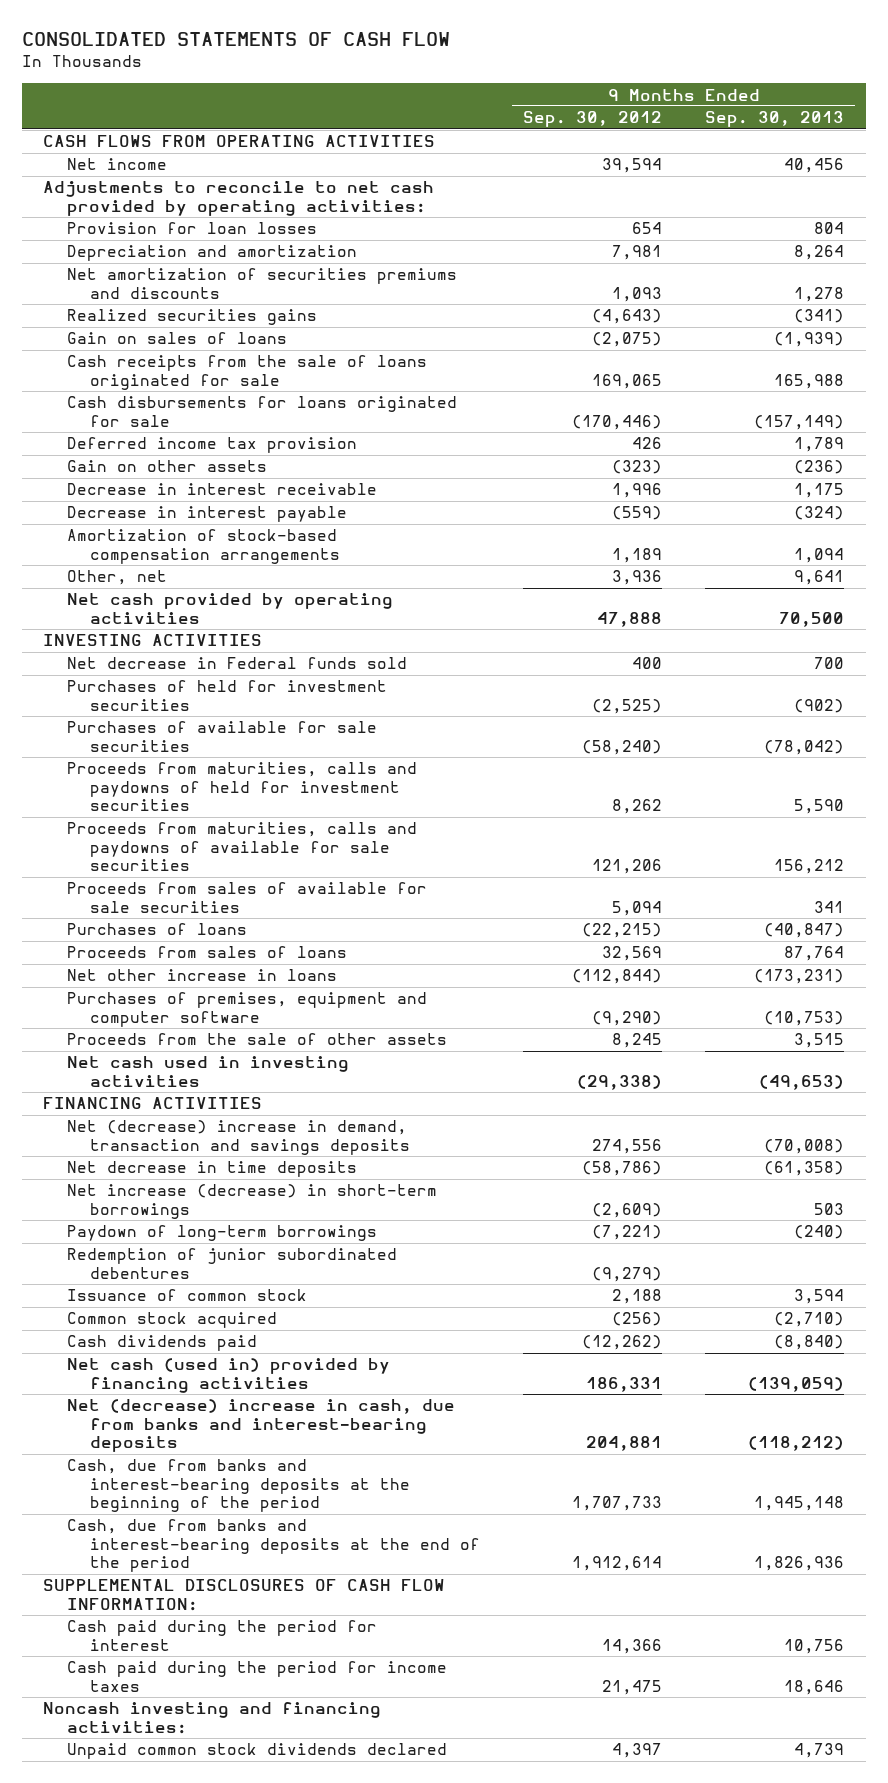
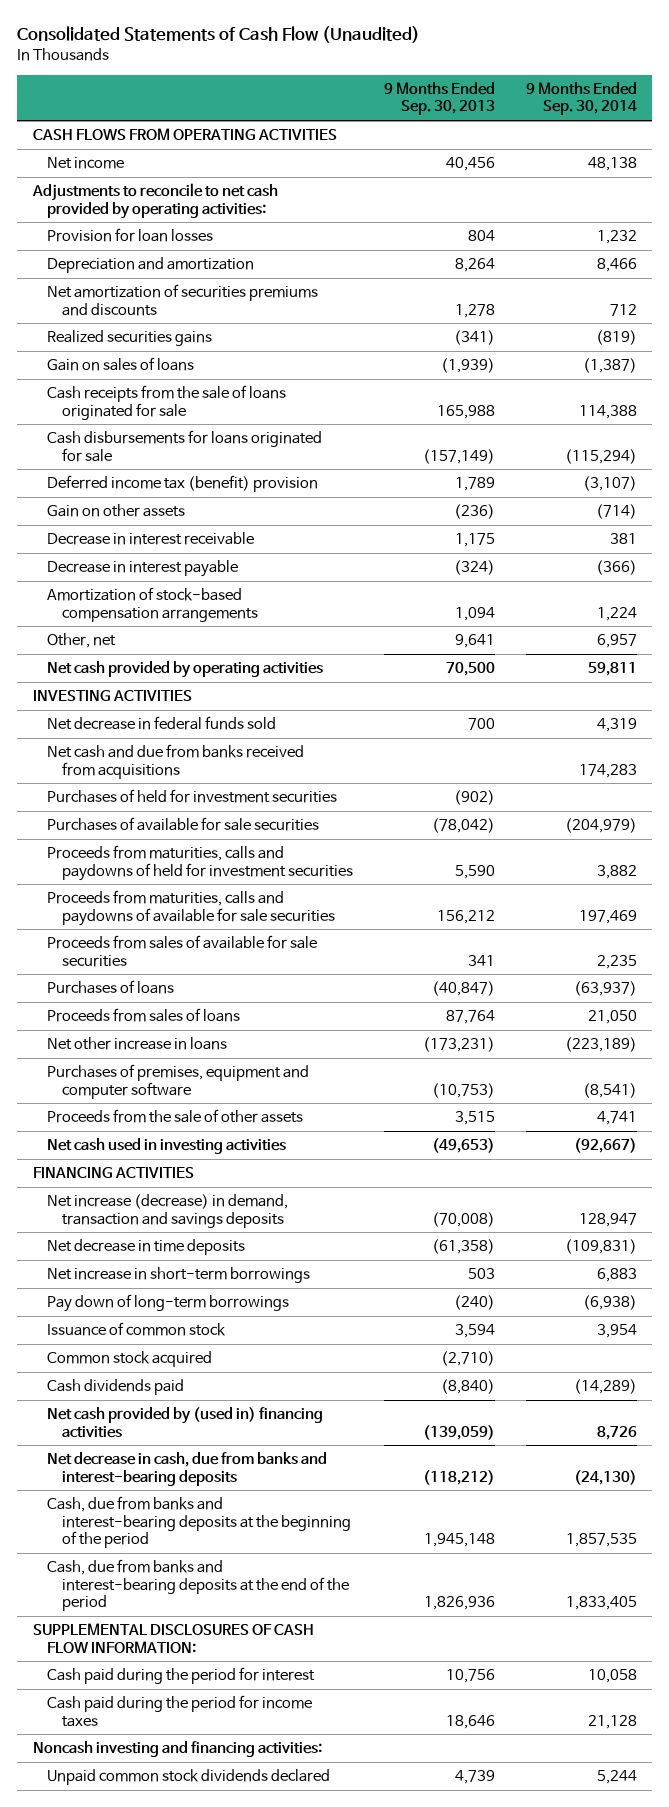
- CONSOLIDATED STATEMENTS OF CASH FLOW
+ Consolidated Statements of Cash Flow (Unaudited)
- | 9 Months Ended Sep. 30, 2012 | 9 Months Ended Sep. 30, 2013
+ | 9 Months Ended Sep. 30, 2013 | 9 Months Ended Sep. 30, 2014
- Deferred income tax provision | 426 | 1,789
+ Deferred income tax (benefit) provision | 1,789 | (3,107)
- Net decrease in Federal funds sold | 400 | 700
+ Net decrease in federal funds sold | 700 | 4,319
+ Net cash and due from banks received from acquisitions | | 174,283
- Net (decrease) increase in demand, transaction and savings deposits | 274,556 | (70,008)
+ Net increase (decrease) in demand, transaction and savings deposits | (70,008) | 128,947
- Net increase (decrease) in short-term borrowings | (2,609) | 503
- Paydown of long-term borrowings | (7,221) | (240)
- Redemption of junior subordinated debentures | (9,279) |
+ Net increase in short-term borrowings | 503 | 6,883
+ Pay down of long-term borrowings | (240) | (6,938)
- Net cash (used in) provided by financing activities | 186,331 | (139,059)
- Net (decrease) increase in cash, due from banks and interest-bearing deposits | 204,881 | (118,212)
+ Net cash provided by (used in) financing activities | (139,059) | 8,726
+ Net decrease in cash, due from banks and interest-bearing deposits | (118,212) | (24,130)

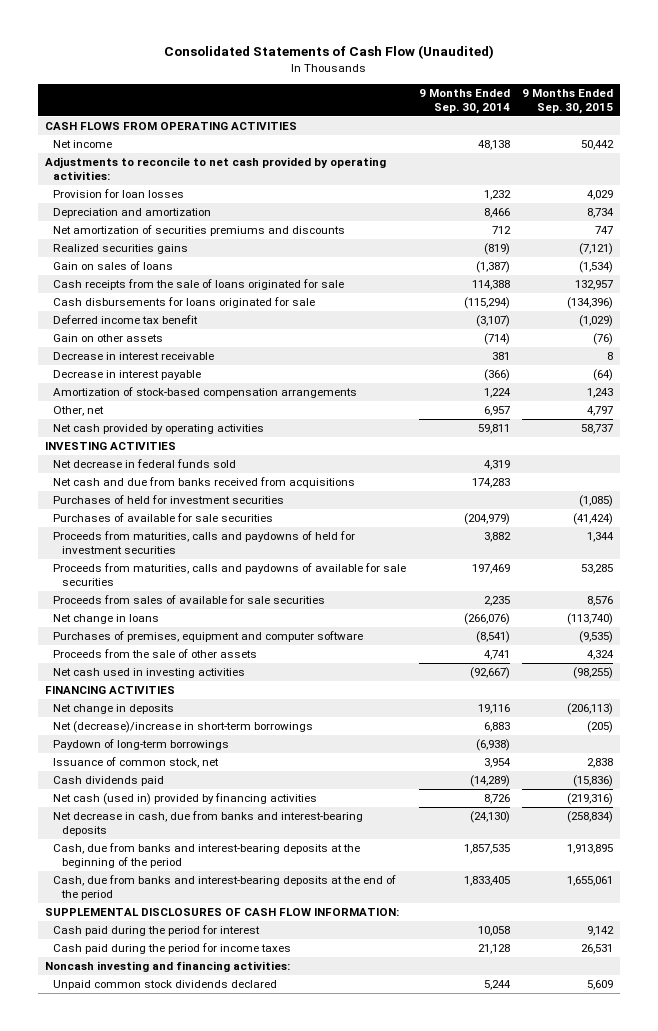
- | 9 Months Ended Sep. 30, 2013 | 9 Months Ended Sep. 30, 2014
+ | 9 Months Ended Sep. 30, 2014 | 9 Months Ended Sep. 30, 2015
- Deferred income tax (benefit) provision | 1,789 | (3,107)
+ Deferred income tax benefit | (3,107) | (1,029)
- Purchases of loans | (40,847) | (63,937)
- Proceeds from sales of loans | 87,764 | 21,050
- Net other increase in loans | (173,231) | (223,189)
+ Net change in loans | (266,076) | (113,740)
- Net increase (decrease) in demand, transaction and savings deposits | (70,008) | 128,947
- Net decrease in time deposits | (61,358) | (109,831)
- Net increase in short-term borrowings | 503 | 6,883
- Pay down of long-term borrowings | (240) | (6,938)
- Issuance of common stock | 3,594 | 3,954
- Common stock acquired | (2,710) |
+ Net change in deposits | 19,116 | (206,113)
+ Net (decrease)/increase in short-term borrowings | 6,883 | (205)
+ Paydown of long-term borrowings | (6,938) |
+ Issuance of common stock, net | 3,954 | 2,838
- Net cash provided by (used in) financing activities | (139,059) | 8,726
+ Net cash (used in) provided by financing activities | 8,726 | (219,316)

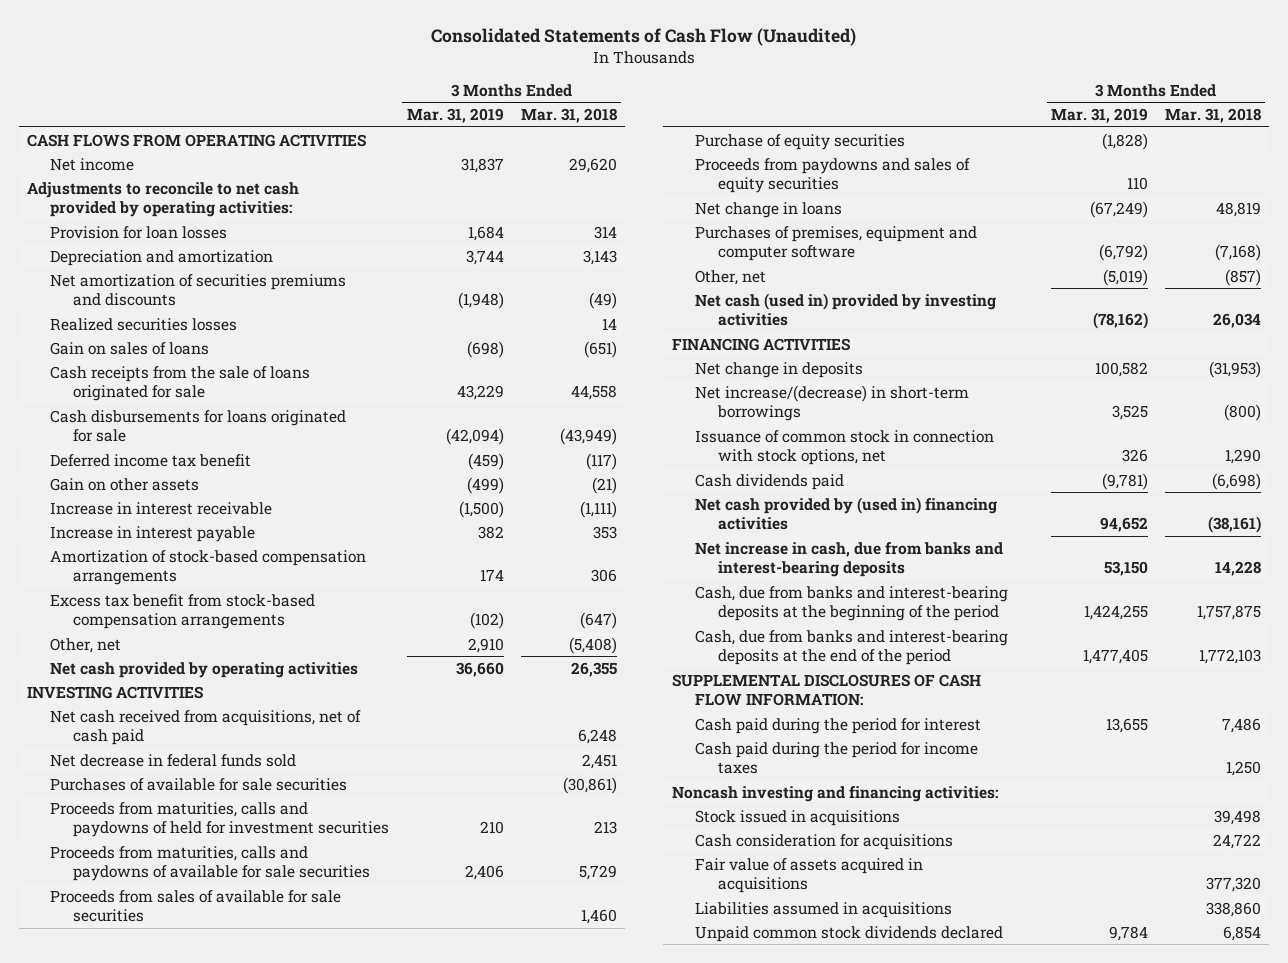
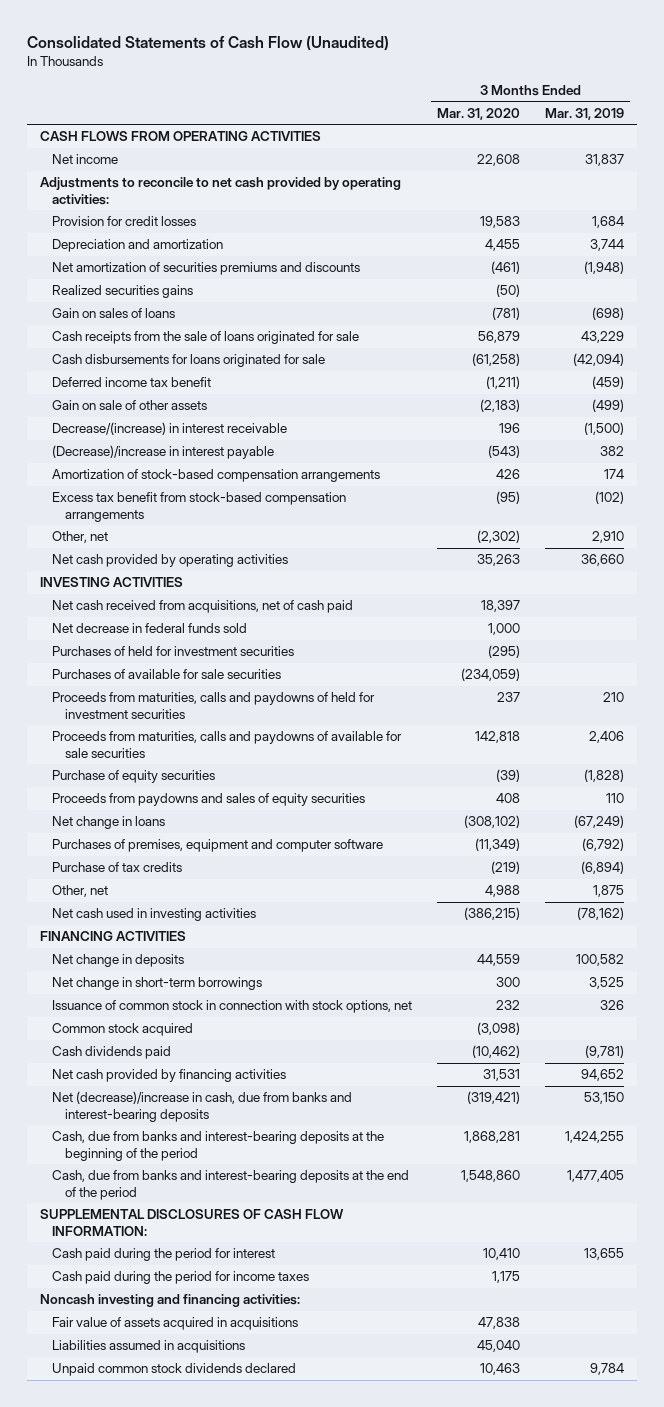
- | 3 Months Ended Mar. 31, 2019 | 3 Months Ended Mar. 31, 2018
+ | 3 Months Ended Mar. 31, 2020 | 3 Months Ended Mar. 31, 2019
- Provision for loan losses | 1,684 | 314
+ Provision for credit losses | 19,583 | 1,684
- Realized securities losses | | 14
+ Realized securities gains | (50) |
- Gain on other assets | (499) | (21)
- Increase in interest receivable | (1,500) | (1,111)
- Increase in interest payable | 382 | 353
+ Gain on sale of other assets | (2,183) | (499)
+ Decrease/(increase) in interest receivable | 196 | (1,500)
+ (Decrease)/increase in interest payable | (543) | 382
+ Purchases of held for investment securities | (295) |
- Proceeds from sales of available for sale securities | | 1,460
- Other, net | (5,019) | (857)
- Net cash (used in) provided by investing activities | (78,162) | 26,034
+ Purchase of tax credits | (219) | (6,894)
+ Other, net | 4,988 | 1,875
+ Net cash used in investing activities | (386,215) | (78,162)
- Net increase/(decrease) in short-term borrowings | 3,525 | (800)
+ Net change in short-term borrowings | 300 | 3,525
+ Common stock acquired | (3,098) |
- Net cash provided by (used in) financing activities | 94,652 | (38,161)
- Net increase in cash, due from banks and interest-bearing deposits | 53,150 | 14,228
+ Net cash provided by financing activities | 31,531 | 94,652
+ Net (decrease)/increase in cash, due from banks and interest-bearing deposits | (319,421) | 53,150
- Stock issued in acquisitions | | 39,498
- Cash consideration for acquisitions | | 24,722

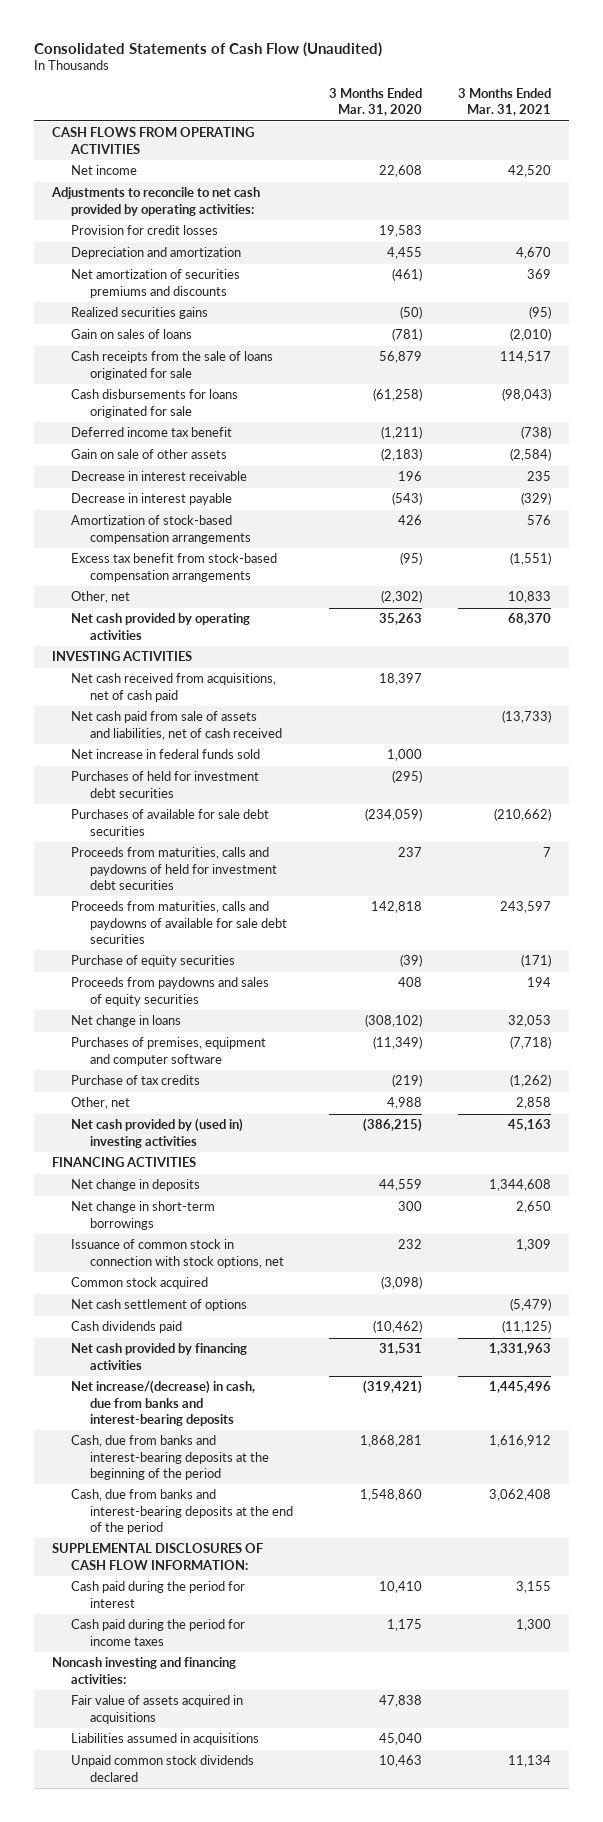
- | 3 Months Ended Mar. 31, 2020 | 3 Months Ended Mar. 31, 2019
+ | 3 Months Ended Mar. 31, 2020 | 3 Months Ended Mar. 31, 2021
- Decrease/(increase) in interest receivable | 196 | (1,500)
- (Decrease)/increase in interest payable | (543) | 382
+ Decrease in interest receivable | 196 | 235
+ Decrease in interest payable | (543) | (329)
- Net decrease in federal funds sold | 1,000 |
- Purchases of held for investment securities | (295) |
- Purchases of available for sale securities | (234,059) |
- Proceeds from maturities, calls and paydowns of held for investment securities | 237 | 210
- Proceeds from maturities, calls and paydowns of available for sale securities | 142,818 | 2,406
+ Net cash paid from sale of assets and liabilities, net of cash received | | (13,733)
+ Net increase in federal funds sold | 1,000 |
+ Purchases of held for investment debt securities | (295) |
+ Purchases of available for sale debt securities | (234,059) | (210,662)
+ Proceeds from maturities, calls and paydowns of held for investment debt securities | 237 | 7
+ Proceeds from maturities, calls and paydowns of available for sale debt securities | 142,818 | 243,597
- Net cash used in investing activities | (386,215) | (78,162)
+ Net cash provided by (used in) investing activities | (386,215) | 45,163
+ Net cash settlement of options | | (5,479)
- Net (decrease)/increase in cash, due from banks and interest-bearing deposits | (319,421) | 53,150
+ Net increase/(decrease) in cash, due from banks and interest-bearing deposits | (319,421) | 1,445,496

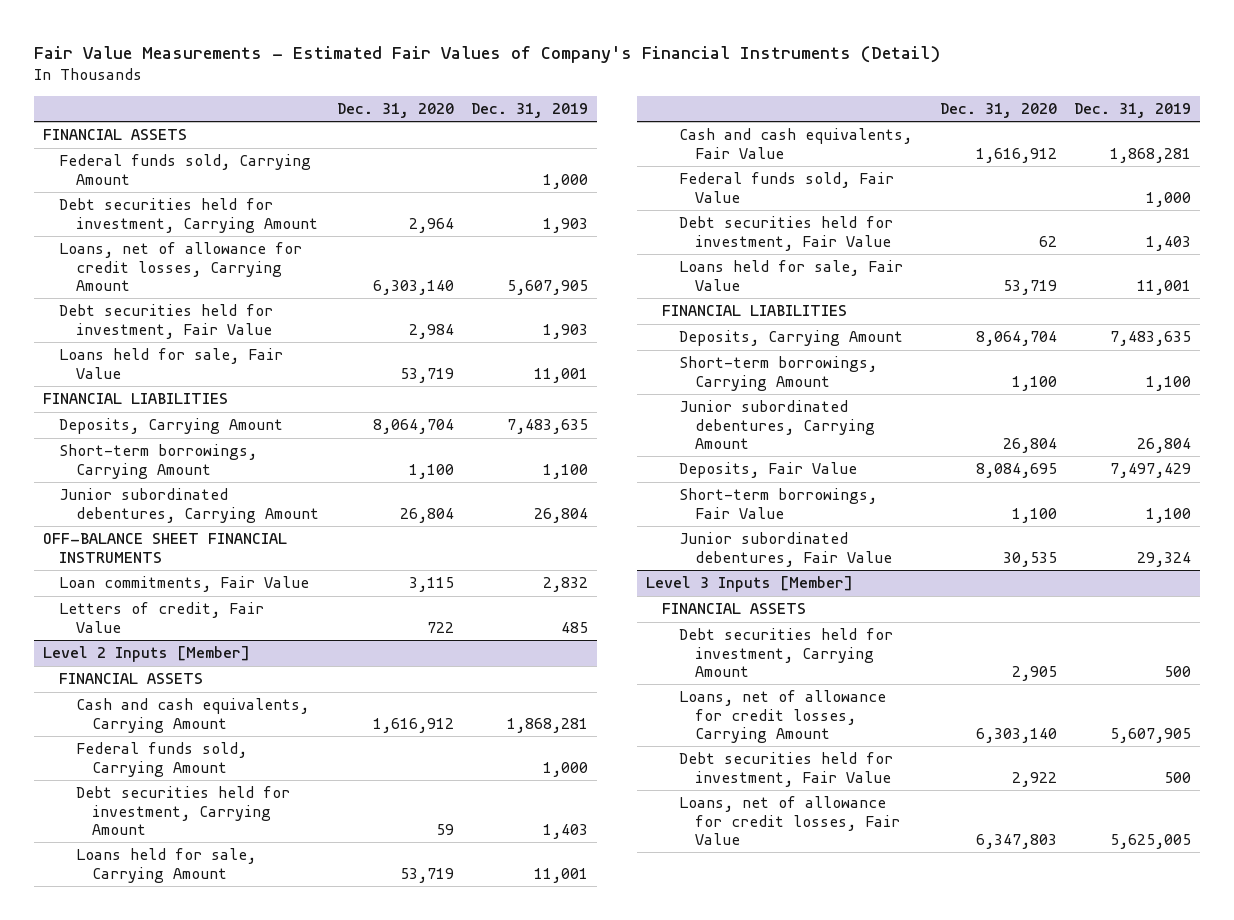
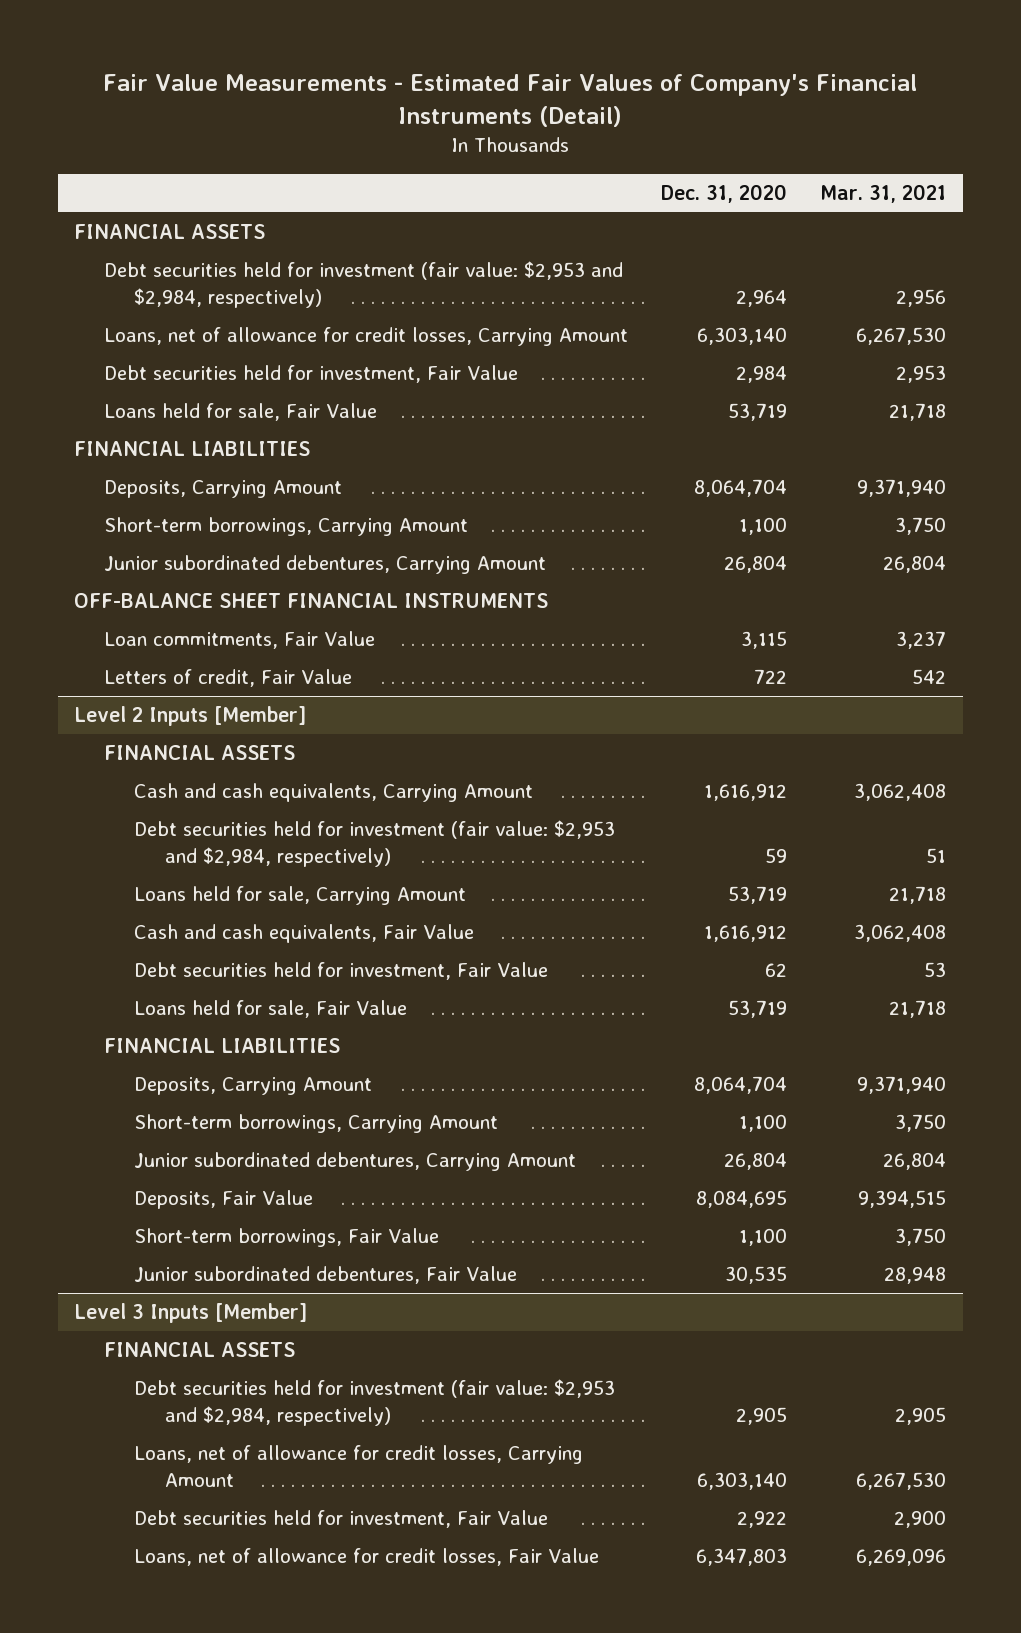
- | Dec. 31, 2020 | Dec. 31, 2019
+ | Dec. 31, 2020 | Mar. 31, 2021
- Federal funds sold, Carrying Amount | | 1,000
- Debt securities held for investment, Carrying Amount | 2,964 | 1,903
+ Debt securities held for investment (fair value: $2,953 and $2,984, respectively) | 2,964 | 2,956
@ Level 2 Inputs [Member]
- Federal funds sold, Carrying Amount | | 1,000
- Debt securities held for investment, Carrying Amount | 59 | 1,403
+ Debt securities held for investment (fair value: $2,953 and $2,984, respectively) | 59 | 51
- Federal funds sold, Fair Value | | 1,000
@ Level 3 Inputs [Member]
- Debt securities held for investment, Carrying Amount | 2,905 | 500
+ Debt securities held for investment (fair value: $2,953 and $2,984, respectively) | 2,905 | 2,905

